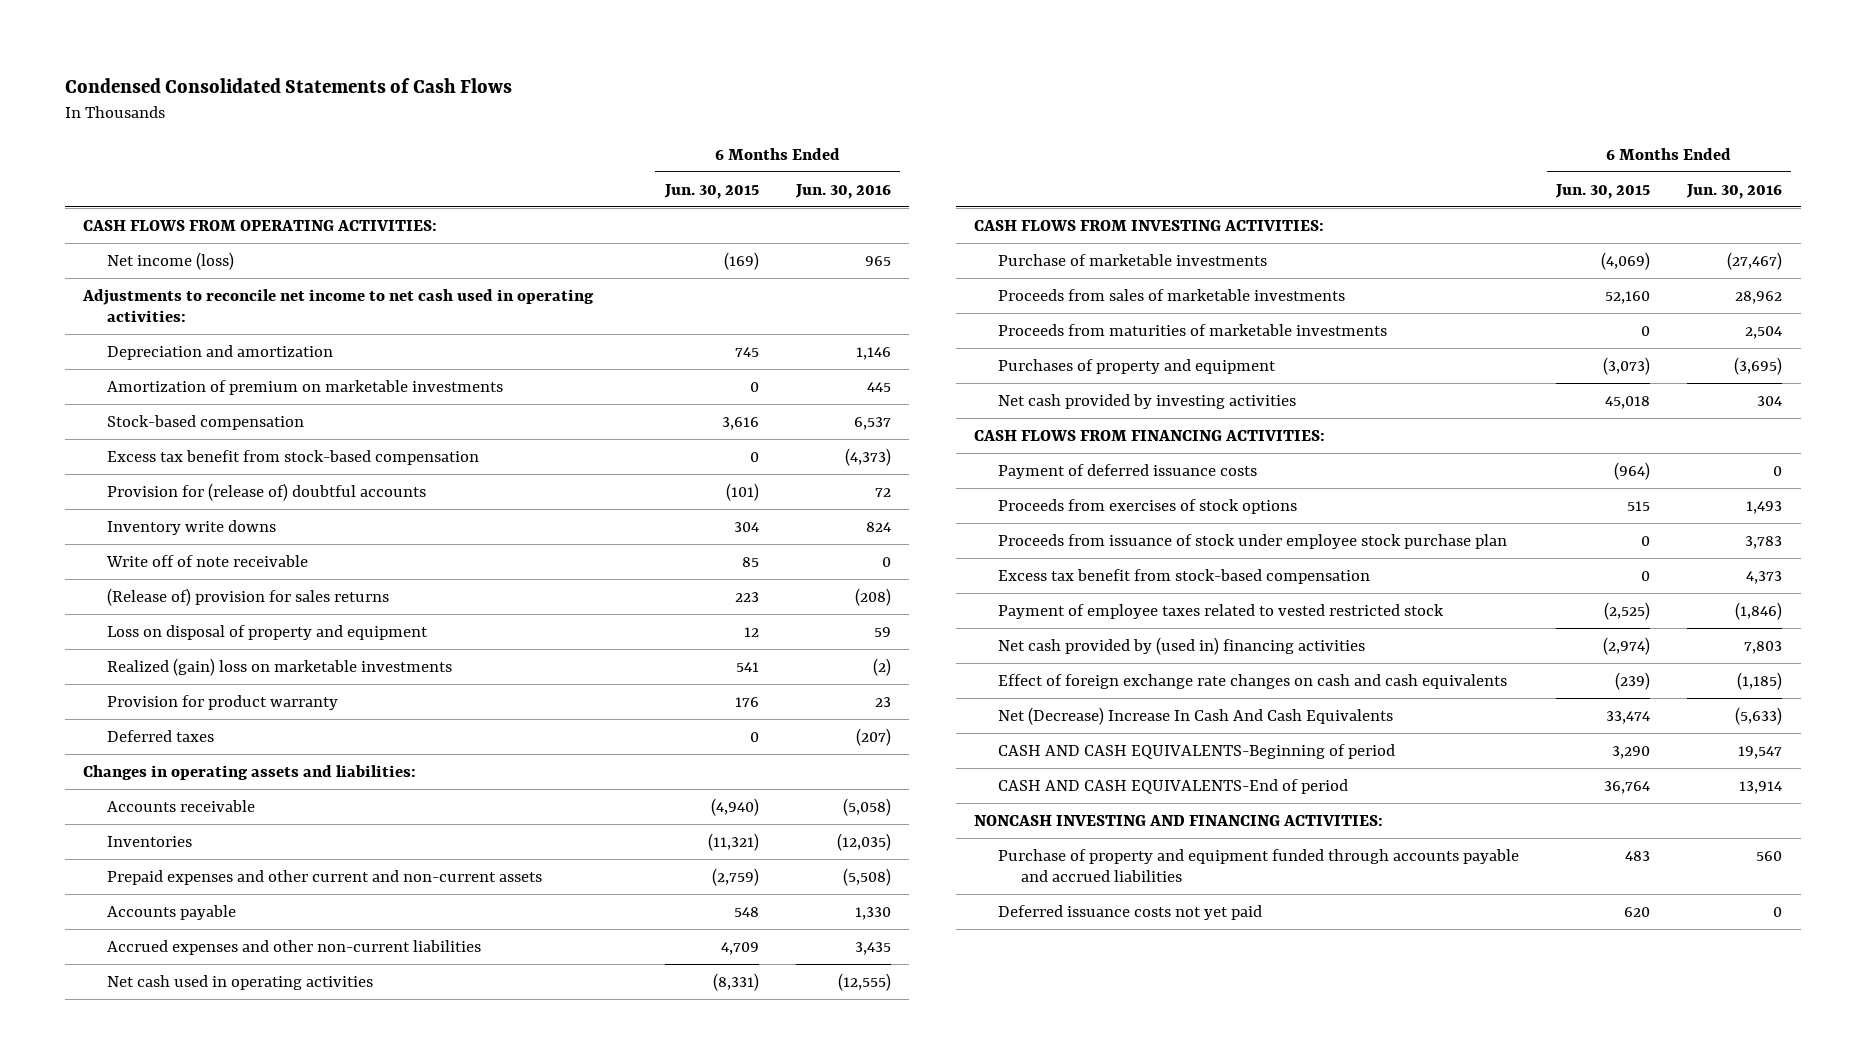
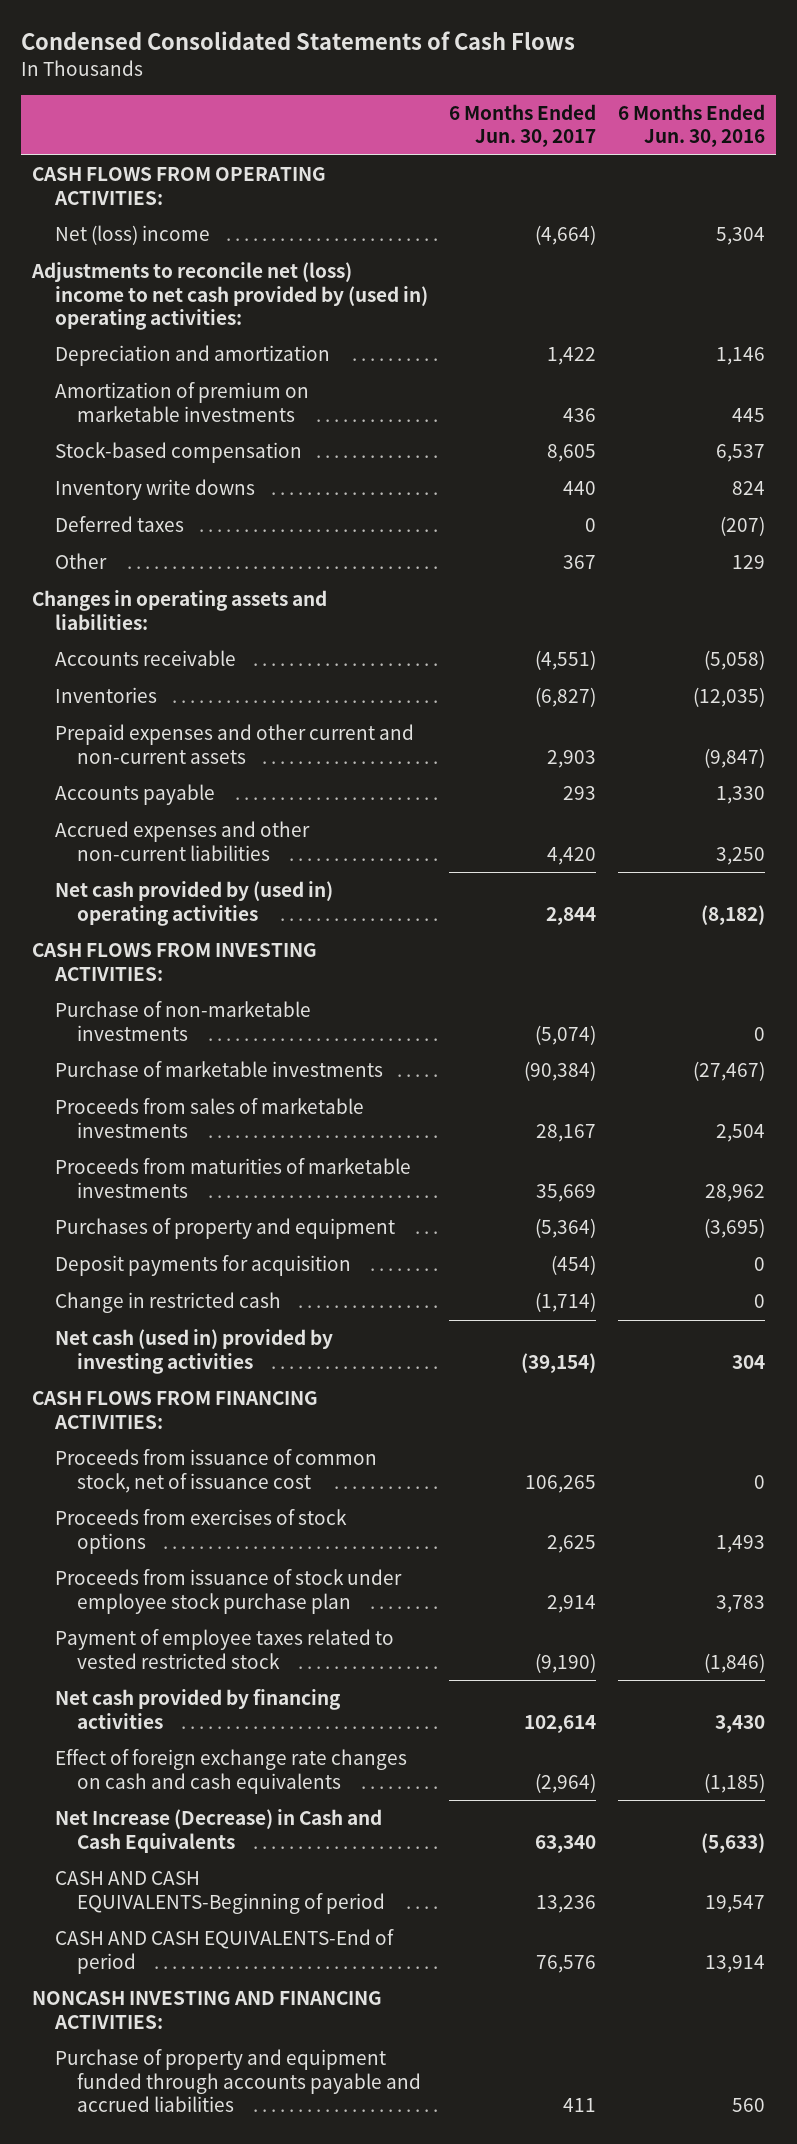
- | 6 Months Ended Jun. 30, 2015 | 6 Months Ended Jun. 30, 2016
+ | 6 Months Ended Jun. 30, 2017 | 6 Months Ended Jun. 30, 2016
- Net income (loss) | (169) | 965
- Adjustments to reconcile net income to net cash used in operating activities:
+ Net (loss) income | (4,664) | 5,304
+ Adjustments to reconcile net (loss) income to net cash provided by (used in) operating activities:
- Excess tax benefit from stock-based compensation | 0 | (4,373)
- Provision for (release of) doubtful accounts | (101) | 72
- Write off of note receivable | 85 | 0
- (Release of) provision for sales returns | 223 | (208)
- Loss on disposal of property and equipment | 12 | 59
- Realized (gain) loss on marketable investments | 541 | (2)
- Provision for product warranty | 176 | 23
+ Other | 367 | 129
- Prepaid expenses and other current and non-current assets | (2,759) | (5,508)
+ Prepaid expenses and other current and non-current assets | 2,903 | (9,847)
- Accrued expenses and other non-current liabilities | 4,709 | 3,435
- Net cash used in operating activities | (8,331) | (12,555)
+ Accrued expenses and other non-current liabilities | 4,420 | 3,250
+ Net cash provided by (used in) operating activities | 2,844 | (8,182)
+ Purchase of non-marketable investments | (5,074) | 0
- Proceeds from sales of marketable investments | 52,160 | 28,962
- Proceeds from maturities of marketable investments | 0 | 2,504
+ Proceeds from sales of marketable investments | 28,167 | 2,504
+ Proceeds from maturities of marketable investments | 35,669 | 28,962
- Net cash provided by investing activities | 45,018 | 304
+ Deposit payments for acquisition | (454) | 0
+ Change in restricted cash | (1,714) | 0
+ Net cash (used in) provided by investing activities | (39,154) | 304
- Payment of deferred issuance costs | (964) | 0
+ Proceeds from issuance of common stock, net of issuance cost | 106,265 | 0
- Excess tax benefit from stock-based compensation | 0 | 4,373
- Net cash provided by (used in) financing activities | (2,974) | 7,803
+ Net cash provided by financing activities | 102,614 | 3,430
- Net (Decrease) Increase In Cash And Cash Equivalents | 33,474 | (5,633)
+ Net Increase (Decrease) in Cash and Cash Equivalents | 63,340 | (5,633)
- Deferred issuance costs not yet paid | 620 | 0

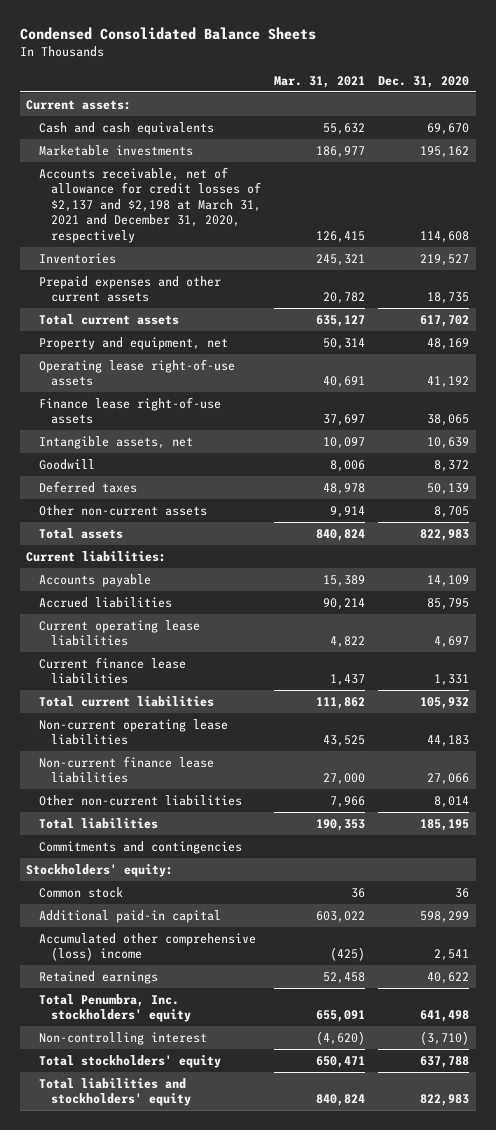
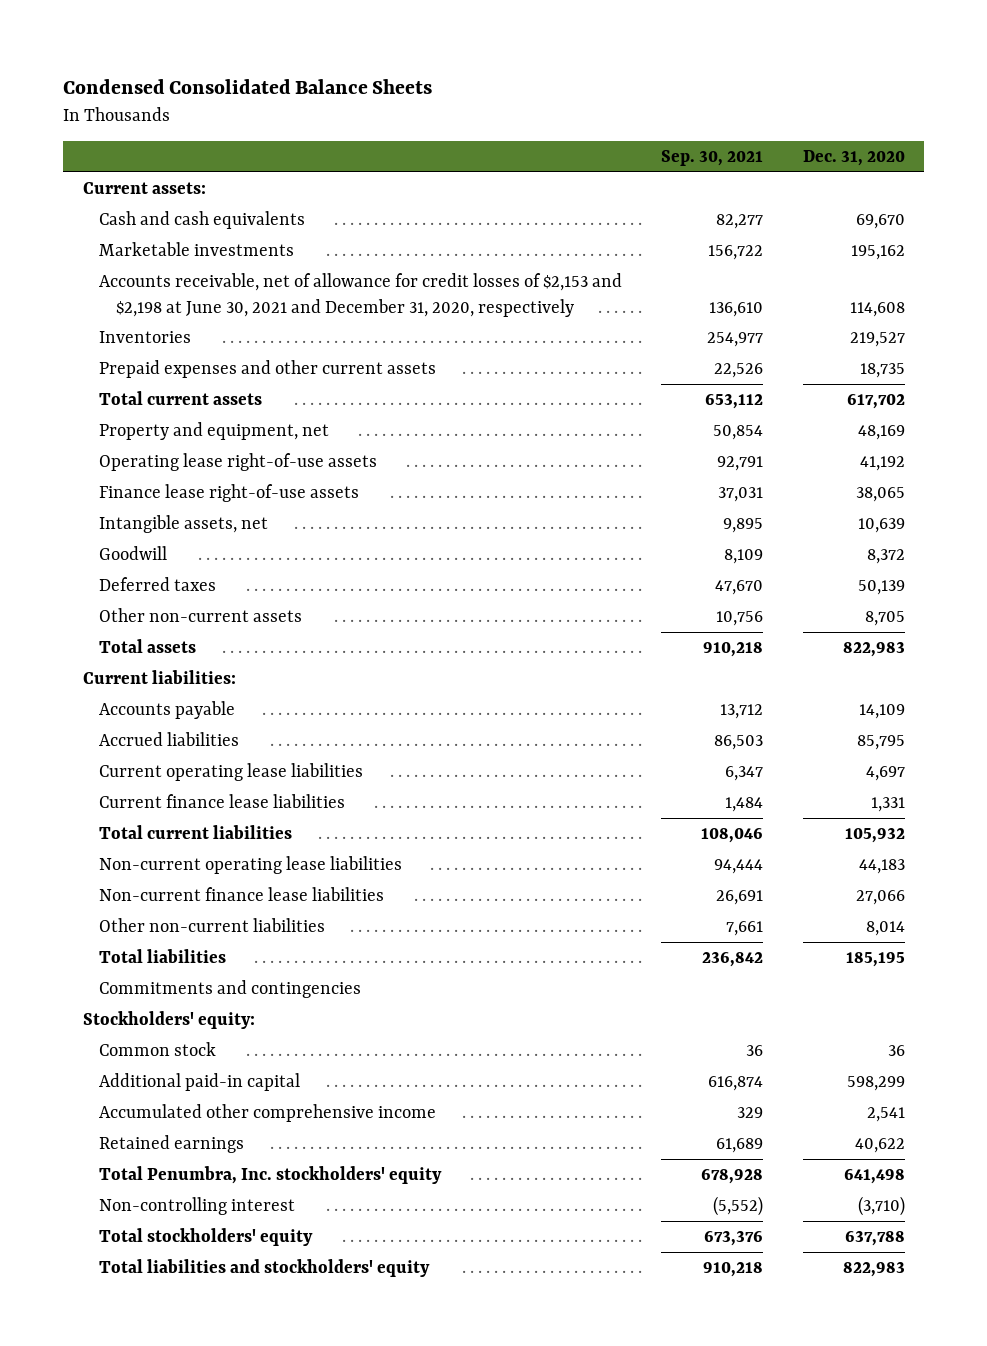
- | Mar. 31, 2021 | Dec. 31, 2020
+ | Sep. 30, 2021 | Dec. 31, 2020
- Accounts receivable, net of allowance for credit losses of $2,137 and $2,198 at March 31, 2021 and December 31, 2020, respectively | 126,415 | 114,608
+ Accounts receivable, net of allowance for credit losses of $2,153 and $2,198 at June 30, 2021 and December 31, 2020, respectively | 136,610 | 114,608
- Accumulated other comprehensive (loss) income | (425) | 2,541
+ Accumulated other comprehensive income | 329 | 2,541

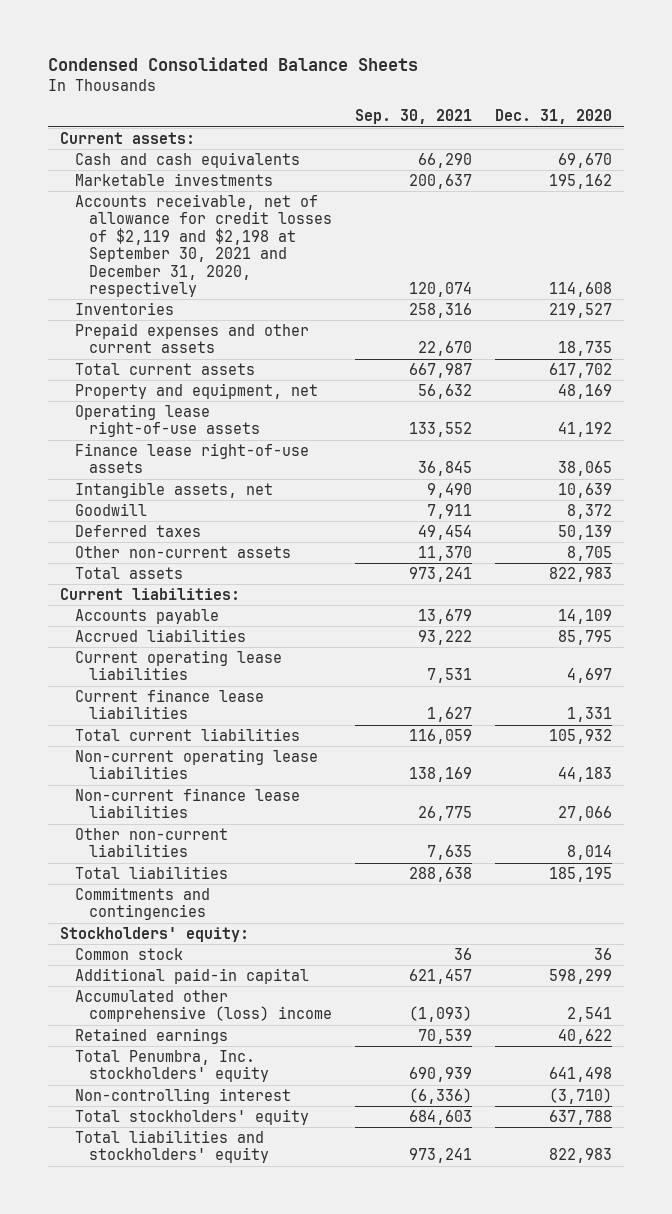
- Cash and cash equivalents | 82,277 | 69,670
- Marketable investments | 156,722 | 195,162
- Accounts receivable, net of allowance for credit losses of $2,153 and $2,198 at June 30, 2021 and December 31, 2020, respectively | 136,610 | 114,608
- Inventories | 254,977 | 219,527
- Prepaid expenses and other current assets | 22,526 | 18,735
- Total current assets | 653,112 | 617,702
- Property and equipment, net | 50,854 | 48,169
- Operating lease right-of-use assets | 92,791 | 41,192
- Finance lease right-of-use assets | 37,031 | 38,065
- Intangible assets, net | 9,895 | 10,639
- Goodwill | 8,109 | 8,372
- Deferred taxes | 47,670 | 50,139
- Other non-current assets | 10,756 | 8,705
- Total assets | 910,218 | 822,983
+ Cash and cash equivalents | 66,290 | 69,670
+ Marketable investments | 200,637 | 195,162
+ Accounts receivable, net of allowance for credit losses of $2,119 and $2,198 at September 30, 2021 and December 31, 2020, respectively | 120,074 | 114,608
+ Inventories | 258,316 | 219,527
+ Prepaid expenses and other current assets | 22,670 | 18,735
+ Total current assets | 667,987 | 617,702
+ Property and equipment, net | 56,632 | 48,169
+ Operating lease right-of-use assets | 133,552 | 41,192
+ Finance lease right-of-use assets | 36,845 | 38,065
+ Intangible assets, net | 9,490 | 10,639
+ Goodwill | 7,911 | 8,372
+ Deferred taxes | 49,454 | 50,139
+ Other non-current assets | 11,370 | 8,705
+ Total assets | 973,241 | 822,983
- Accounts payable | 13,712 | 14,109
- Accrued liabilities | 86,503 | 85,795
- Current operating lease liabilities | 6,347 | 4,697
- Current finance lease liabilities | 1,484 | 1,331
- Total current liabilities | 108,046 | 105,932
- Non-current operating lease liabilities | 94,444 | 44,183
- Non-current finance lease liabilities | 26,691 | 27,066
- Other non-current liabilities | 7,661 | 8,014
- Total liabilities | 236,842 | 185,195
+ Accounts payable | 13,679 | 14,109
+ Accrued liabilities | 93,222 | 85,795
+ Current operating lease liabilities | 7,531 | 4,697
+ Current finance lease liabilities | 1,627 | 1,331
+ Total current liabilities | 116,059 | 105,932
+ Non-current operating lease liabilities | 138,169 | 44,183
+ Non-current finance lease liabilities | 26,775 | 27,066
+ Other non-current liabilities | 7,635 | 8,014
+ Total liabilities | 288,638 | 185,195
- Additional paid-in capital | 616,874 | 598,299
- Accumulated other comprehensive income | 329 | 2,541
- Retained earnings | 61,689 | 40,622
- Total Penumbra, Inc. stockholders' equity | 678,928 | 641,498
- Non-controlling interest | (5,552) | (3,710)
- Total stockholders' equity | 673,376 | 637,788
- Total liabilities and stockholders' equity | 910,218 | 822,983
+ Additional paid-in capital | 621,457 | 598,299
+ Accumulated other comprehensive (loss) income | (1,093) | 2,541
+ Retained earnings | 70,539 | 40,622
+ Total Penumbra, Inc. stockholders' equity | 690,939 | 641,498
+ Non-controlling interest | (6,336) | (3,710)
+ Total stockholders' equity | 684,603 | 637,788
+ Total liabilities and stockholders' equity | 973,241 | 822,983

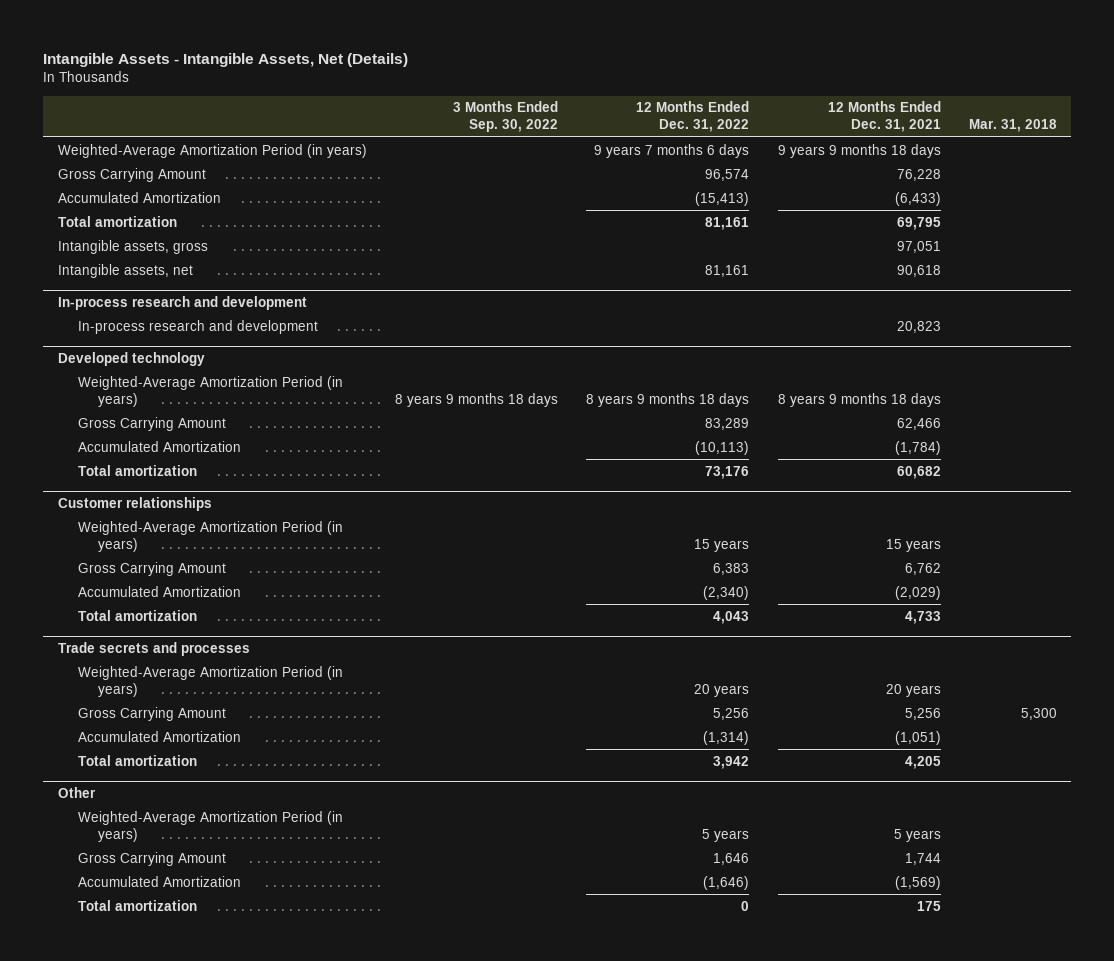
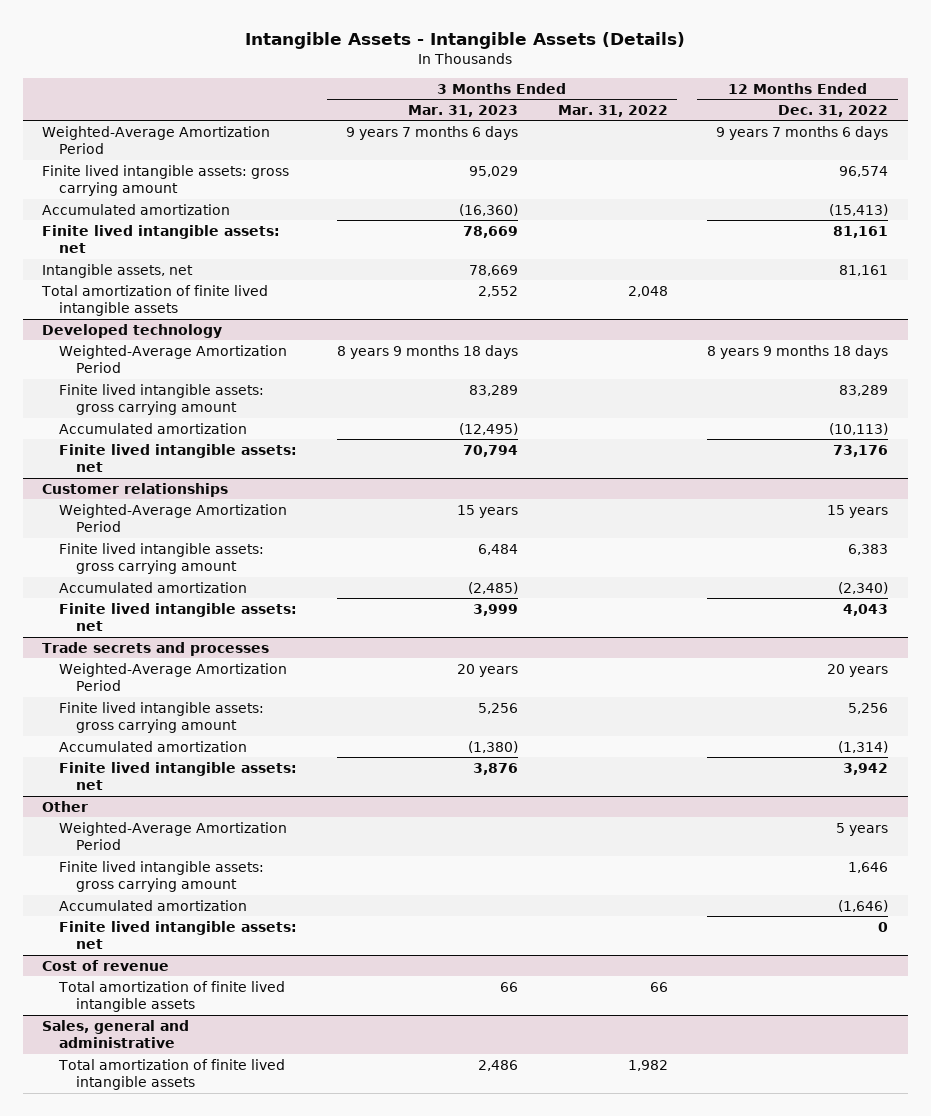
- Intangible Assets - Intangible Assets, Net (Details)
+ Intangible Assets - Intangible Assets (Details)
- | 3 Months Ended Sep. 30, 2022 | 12 Months Ended Dec. 31, 2022 | 12 Months Ended Dec. 31, 2021 | Mar. 31, 2018
+ | 3 Months Ended Mar. 31, 2023 | 3 Months Ended Mar. 31, 2022 | 12 Months Ended Dec. 31, 2022
- Weighted-Average Amortization Period (in years) | | 9 years 7 months 6 days | 9 years 9 months 18 days |
- Gross Carrying Amount | | 96,574 | 76,228 |
- Accumulated Amortization | | (15,413) | (6,433) |
- Total amortization | | 81,161 | 69,795 |
- Intangible assets, gross | | | 97,051 |
+ Weighted-Average Amortization Period | 9 years 7 months 6 days | | 9 years 7 months 6 days
+ Finite lived intangible assets: gross carrying amount | 95,029 | | 96,574
+ Accumulated amortization | (16,360) | | (15,413)
+ Finite lived intangible assets: net | 78,669 | | 81,161
- In-process research and development
- In-process research and development | | | 20,823 |
+ Total amortization of finite lived intangible assets | 2,552 | 2,048 |
@ Developed technology
- Weighted-Average Amortization Period (in years) | 8 years 9 months 18 days | 8 years 9 months 18 days | 8 years 9 months 18 days |
- Gross Carrying Amount | | 83,289 | 62,466 |
- Accumulated Amortization | | (10,113) | (1,784) |
- Total amortization | | 73,176 | 60,682 |
+ Weighted-Average Amortization Period | 8 years 9 months 18 days | | 8 years 9 months 18 days
+ Finite lived intangible assets: gross carrying amount | 83,289 | | 83,289
+ Accumulated amortization | (12,495) | | (10,113)
+ Finite lived intangible assets: net | 70,794 | | 73,176
@ Customer relationships
- Weighted-Average Amortization Period (in years) | | 15 years | 15 years |
- Gross Carrying Amount | | 6,383 | 6,762 |
- Accumulated Amortization | | (2,340) | (2,029) |
- Total amortization | | 4,043 | 4,733 |
+ Weighted-Average Amortization Period | 15 years | | 15 years
+ Finite lived intangible assets: gross carrying amount | 6,484 | | 6,383
+ Accumulated amortization | (2,485) | | (2,340)
+ Finite lived intangible assets: net | 3,999 | | 4,043
@ Trade secrets and processes
- Weighted-Average Amortization Period (in years) | | 20 years | 20 years |
- Gross Carrying Amount | | 5,256 | 5,256 | 5,300
- Accumulated Amortization | | (1,314) | (1,051) |
- Total amortization | | 3,942 | 4,205 |
+ Weighted-Average Amortization Period | 20 years | | 20 years
+ Finite lived intangible assets: gross carrying amount | 5,256 | | 5,256
+ Accumulated amortization | (1,380) | | (1,314)
+ Finite lived intangible assets: net | 3,876 | | 3,942
@ Other
- Weighted-Average Amortization Period (in years) | | 5 years | 5 years |
- Gross Carrying Amount | | 1,646 | 1,744 |
- Accumulated Amortization | | (1,646) | (1,569) |
- Total amortization | | 0 | 175 |
+ Weighted-Average Amortization Period | | | 5 years
+ Finite lived intangible assets: gross carrying amount | | | 1,646
+ Accumulated amortization | | | (1,646)
+ Finite lived intangible assets: net | | | 0
+ Cost of revenue
+ Total amortization of finite lived intangible assets | 66 | 66 |
+ Sales, general and administrative
+ Total amortization of finite lived intangible assets | 2,486 | 1,982 |

